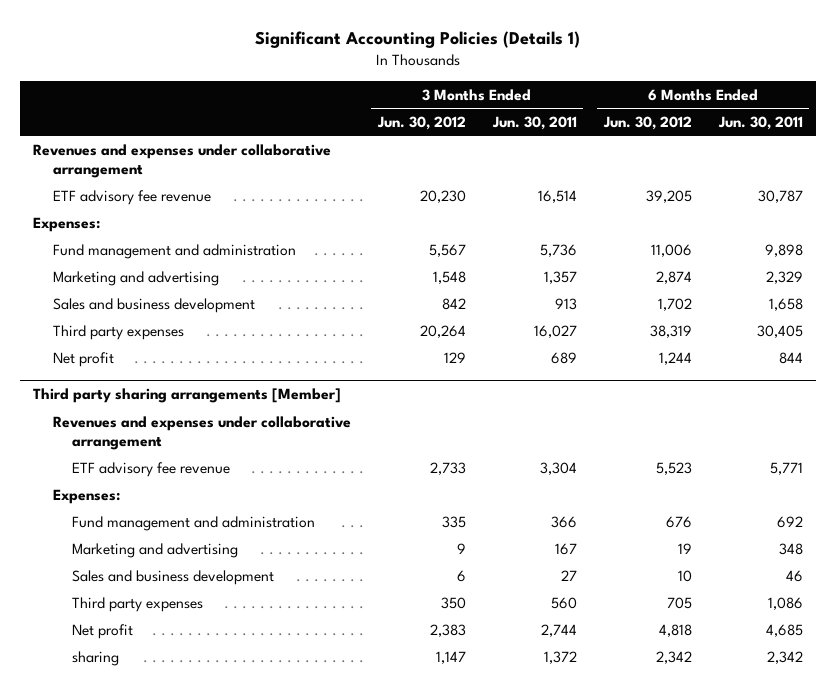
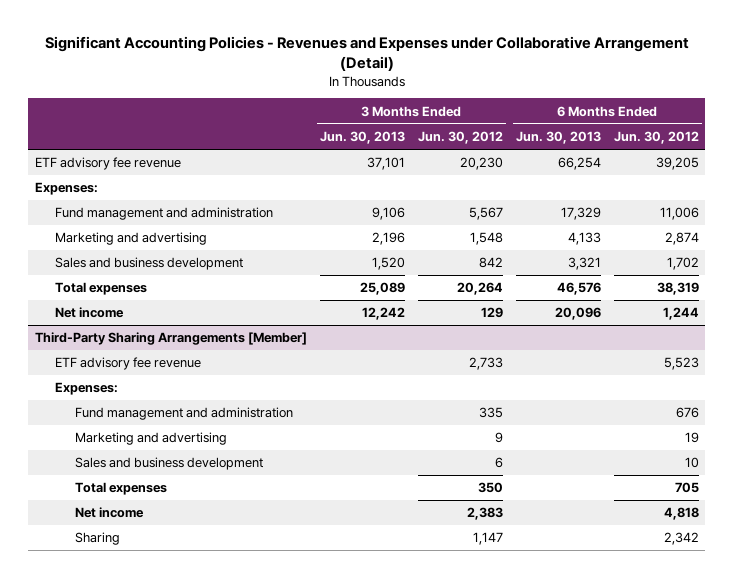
- Significant Accounting Policies (Details 1)
+ Significant Accounting Policies - Revenues and Expenses under Collaborative Arrangement (Detail)
- | 3 Months Ended Jun. 30, 2012 | 3 Months Ended Jun. 30, 2011 | 6 Months Ended Jun. 30, 2012 | 6 Months Ended Jun. 30, 2011
+ | 3 Months Ended Jun. 30, 2013 | 3 Months Ended Jun. 30, 2012 | 6 Months Ended Jun. 30, 2013 | 6 Months Ended Jun. 30, 2012
- Revenues and expenses under collaborative arrangement
- Third party expenses | 20,264 | 16,027 | 38,319 | 30,405
- Net profit | 129 | 689 | 1,244 | 844
- Third party sharing arrangements [Member]
- Revenues and expenses under collaborative arrangement
+ Total expenses | 25,089 | 20,264 | 46,576 | 38,319
+ Net income | 12,242 | 129 | 20,096 | 1,244
+ Third-Party Sharing Arrangements [Member]
- Third party expenses | 350 | 560 | 705 | 1,086
- Net profit | 2,383 | 2,744 | 4,818 | 4,685
- sharing | 1,147 | 1,372 | 2,342 | 2,342
+ Total expenses | | 350 | | 705
+ Net income | | 2,383 | | 4,818
+ Sharing | | 1,147 | | 2,342

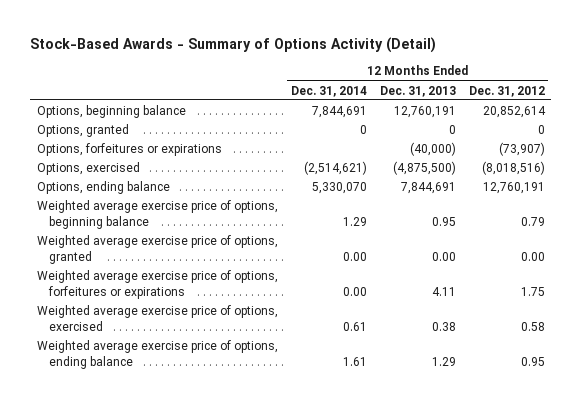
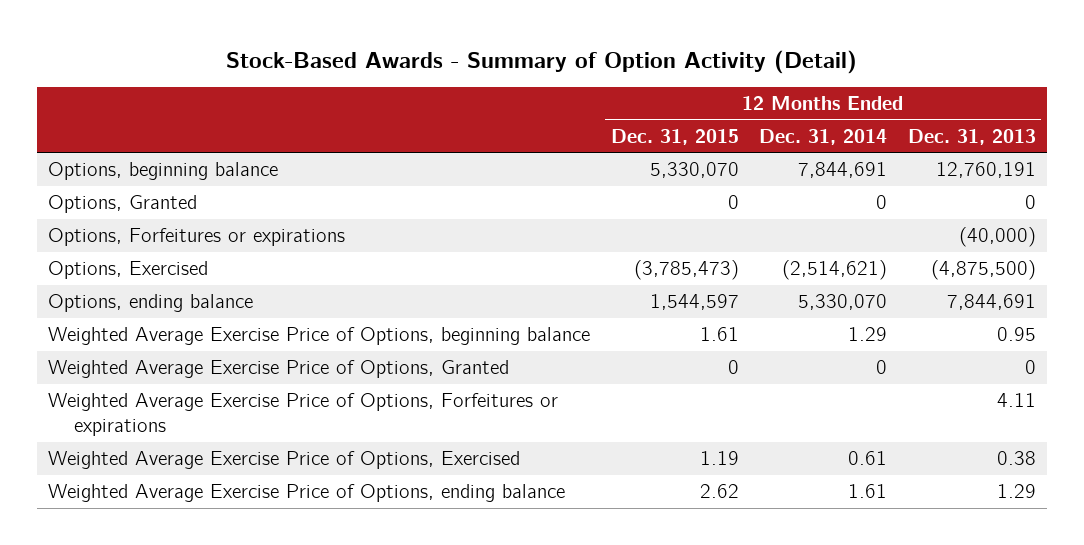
- Stock-Based Awards - Summary of Options Activity (Detail)
+ Stock-Based Awards - Summary of Option Activity (Detail)
- | 12 Months Ended Dec. 31, 2014 | 12 Months Ended Dec. 31, 2013 | 12 Months Ended Dec. 31, 2012
+ | 12 Months Ended Dec. 31, 2015 | 12 Months Ended Dec. 31, 2014 | 12 Months Ended Dec. 31, 2013
- Options, granted | 0 | 0 | 0
- Options, forfeitures or expirations | | (40,000) | (73,907)
- Options, exercised | (2,514,621) | (4,875,500) | (8,018,516)
+ Options, Granted | 0 | 0 | 0
+ Options, Forfeitures or expirations | | | (40,000)
+ Options, Exercised | (3,785,473) | (2,514,621) | (4,875,500)
- Weighted average exercise price of options, beginning balance | 1.29 | 0.95 | 0.79
- Weighted average exercise price of options, granted | 0.00 | 0.00 | 0.00
- Weighted average exercise price of options, forfeitures or expirations | 0.00 | 4.11 | 1.75
- Weighted average exercise price of options, exercised | 0.61 | 0.38 | 0.58
- Weighted average exercise price of options, ending balance | 1.61 | 1.29 | 0.95
+ Weighted Average Exercise Price of Options, beginning balance | 1.61 | 1.29 | 0.95
+ Weighted Average Exercise Price of Options, Granted | 0 | 0 | 0
+ Weighted Average Exercise Price of Options, Forfeitures or expirations | | | 4.11
+ Weighted Average Exercise Price of Options, Exercised | 1.19 | 0.61 | 0.38
+ Weighted Average Exercise Price of Options, ending balance | 2.62 | 1.61 | 1.29

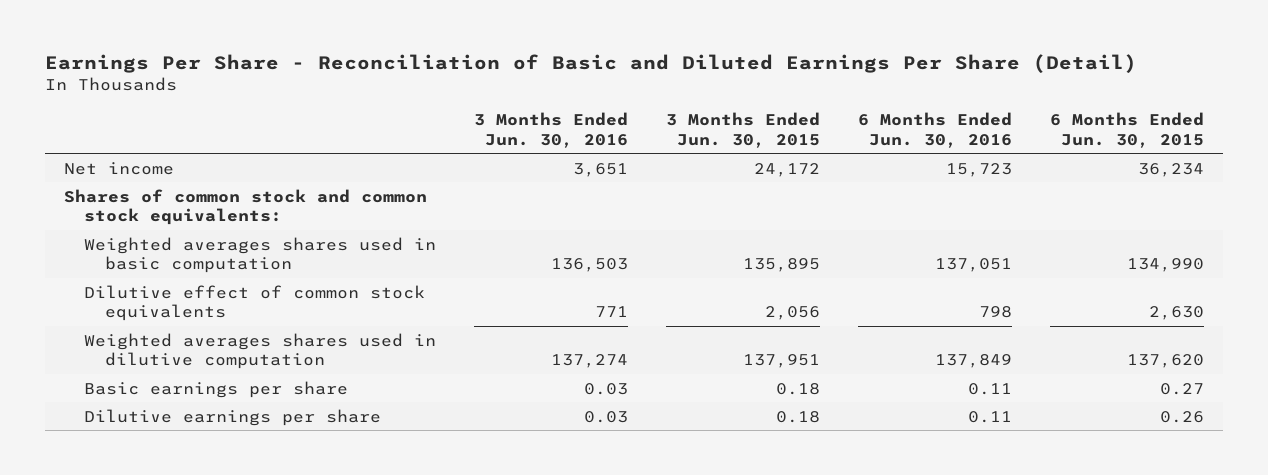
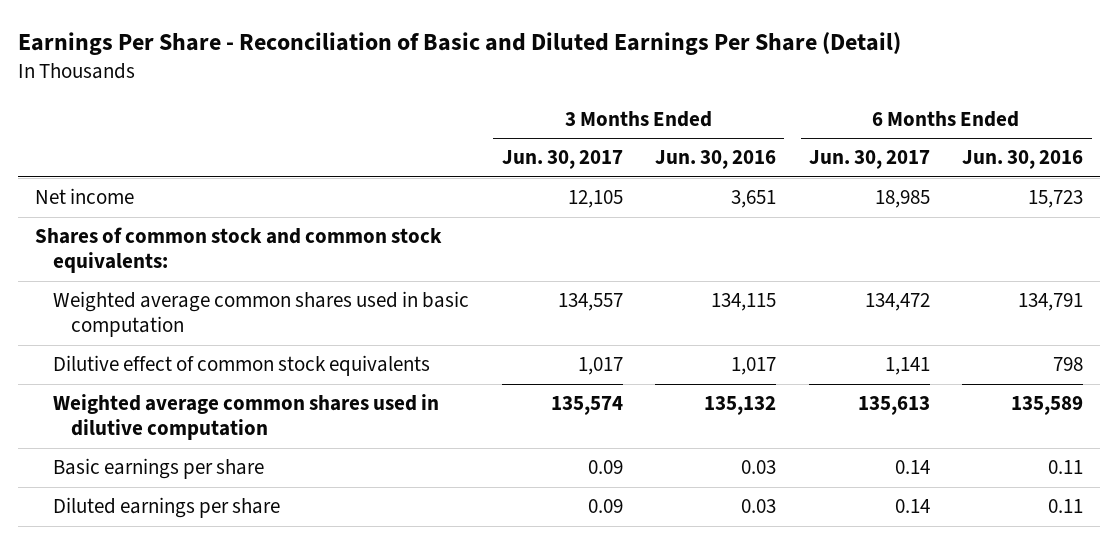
- | 3 Months Ended Jun. 30, 2016 | 3 Months Ended Jun. 30, 2015 | 6 Months Ended Jun. 30, 2016 | 6 Months Ended Jun. 30, 2015
+ | 3 Months Ended Jun. 30, 2017 | 3 Months Ended Jun. 30, 2016 | 6 Months Ended Jun. 30, 2017 | 6 Months Ended Jun. 30, 2016
- Weighted averages shares used in basic computation | 136,503 | 135,895 | 137,051 | 134,990
- Dilutive effect of common stock equivalents | 771 | 2,056 | 798 | 2,630
- Weighted averages shares used in dilutive computation | 137,274 | 137,951 | 137,849 | 137,620
+ Weighted average common shares used in basic computation | 134,557 | 134,115 | 134,472 | 134,791
+ Dilutive effect of common stock equivalents | 1,017 | 1,017 | 1,141 | 798
+ Weighted average common shares used in dilutive computation | 135,574 | 135,132 | 135,613 | 135,589
- Dilutive earnings per share | 0.03 | 0.18 | 0.11 | 0.26
+ Diluted earnings per share | 0.09 | 0.03 | 0.14 | 0.11

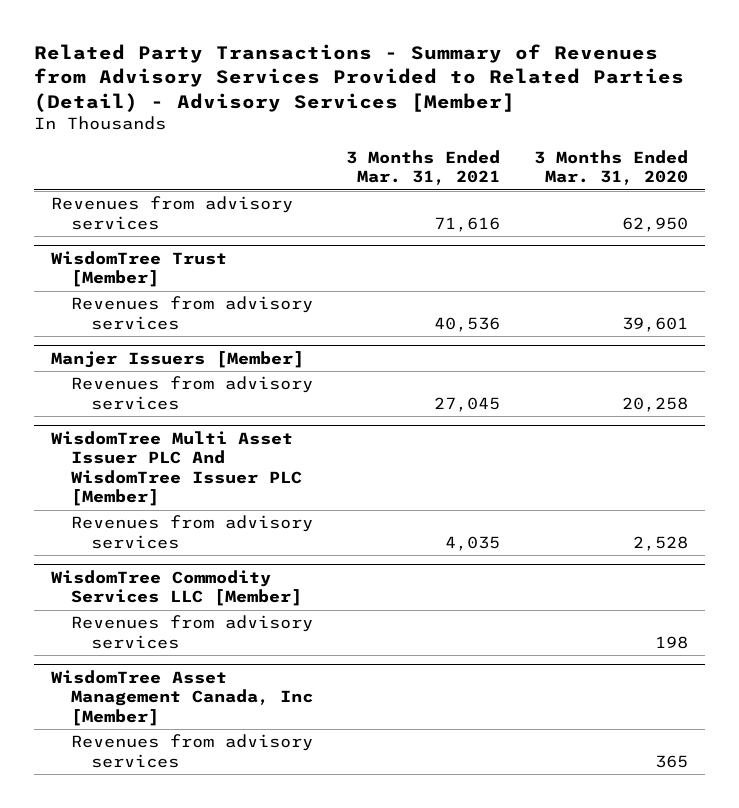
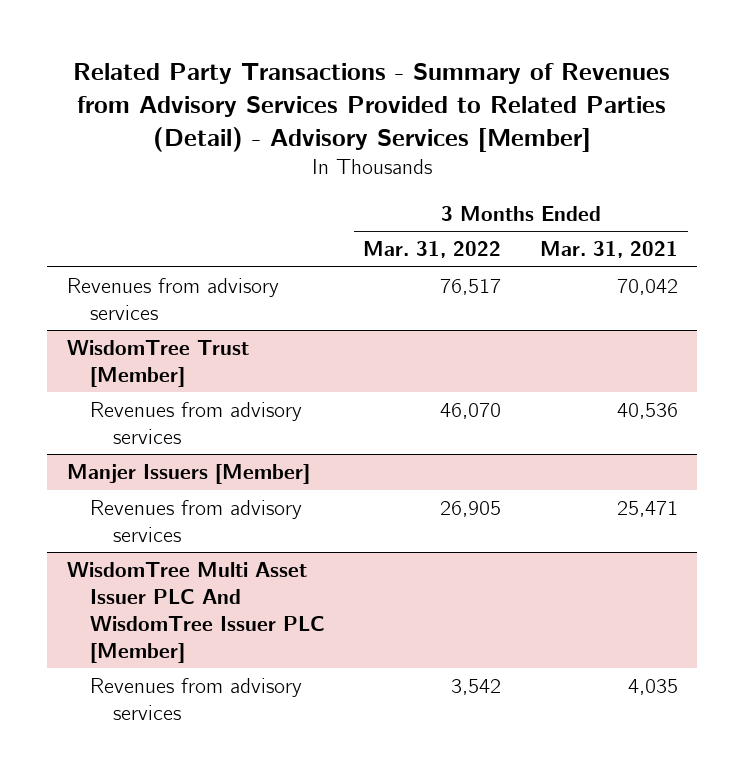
- | 3 Months Ended Mar. 31, 2021 | 3 Months Ended Mar. 31, 2020
+ | 3 Months Ended Mar. 31, 2022 | 3 Months Ended Mar. 31, 2021
- Revenues from advisory services | 71,616 | 62,950
+ Revenues from advisory services | 76,517 | 70,042
@ Manjer Issuers [Member]
- Revenues from advisory services | 27,045 | 20,258
+ Revenues from advisory services | 26,905 | 25,471
- WisdomTree Commodity Services LLC [Member]
- Revenues from advisory services | | 198
- WisdomTree Asset Management Canada, Inc [Member]
- Revenues from advisory services | | 365

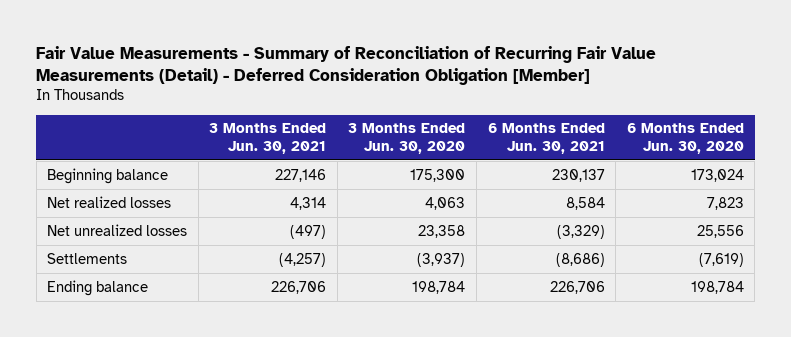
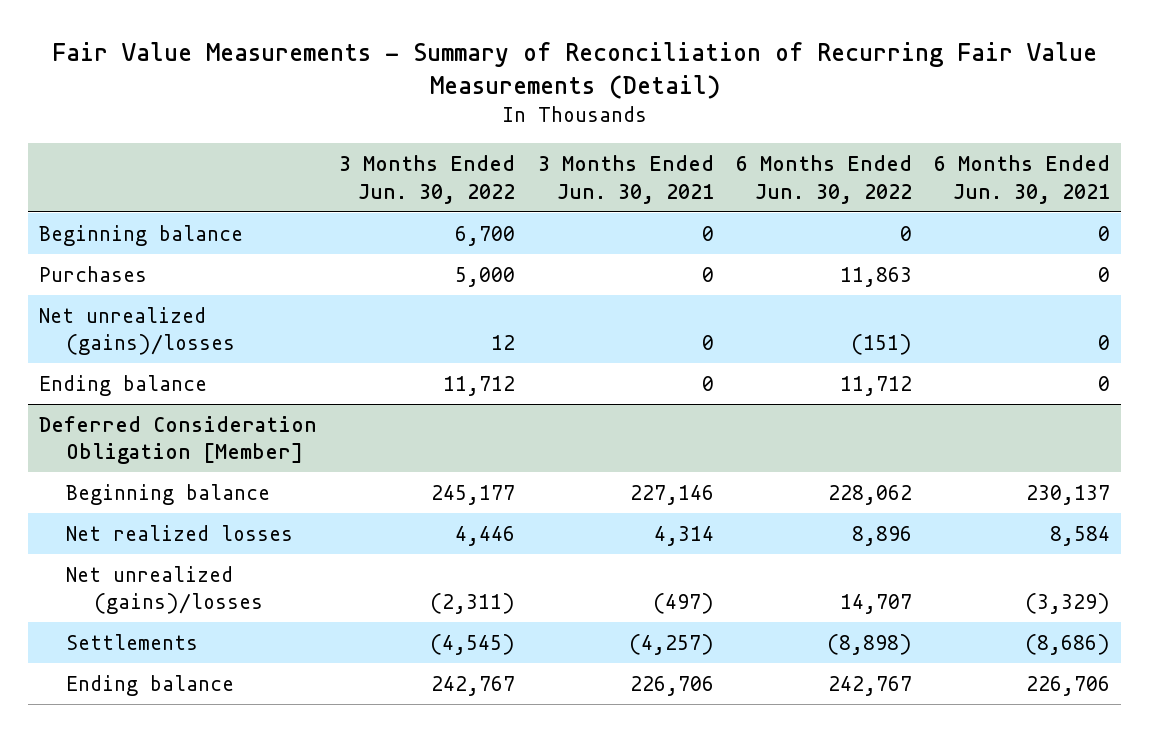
- Fair Value Measurements - Summary of Reconciliation of Recurring Fair Value Measurements (Detail) - Deferred Consideration Obligation [Member]
+ Fair Value Measurements - Summary of Reconciliation of Recurring Fair Value Measurements (Detail)
- | 3 Months Ended Jun. 30, 2021 | 3 Months Ended Jun. 30, 2020 | 6 Months Ended Jun. 30, 2021 | 6 Months Ended Jun. 30, 2020
+ | 3 Months Ended Jun. 30, 2022 | 3 Months Ended Jun. 30, 2021 | 6 Months Ended Jun. 30, 2022 | 6 Months Ended Jun. 30, 2021
+ Beginning balance | 6,700 | 0 | 0 | 0
+ Purchases | 5,000 | 0 | 11,863 | 0
+ Net unrealized (gains)/losses | 12 | 0 | (151) | 0
+ Ending balance | 11,712 | 0 | 11,712 | 0
+ Deferred Consideration Obligation [Member]
- Net unrealized losses | (497) | 23,358 | (3,329) | 25,556
+ Net unrealized (gains)/losses | (2,311) | (497) | 14,707 | (3,329)

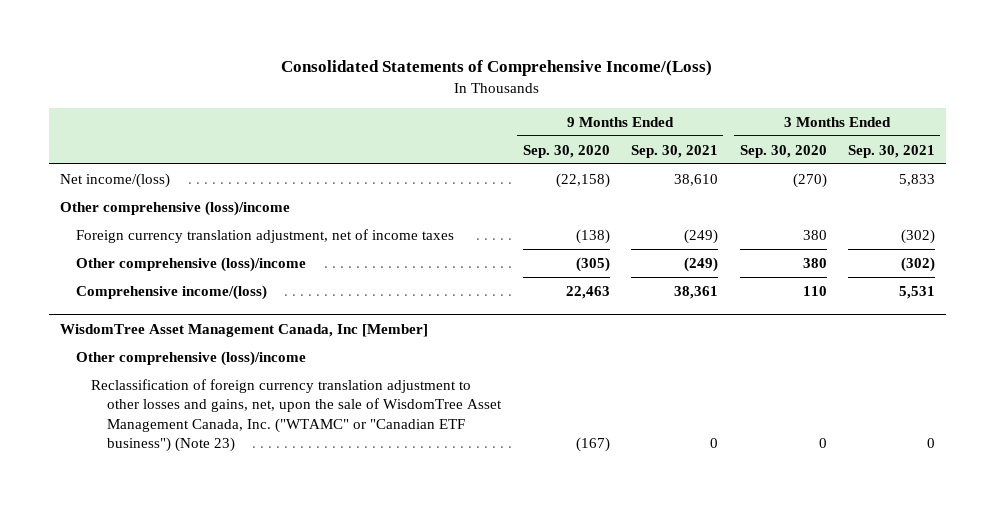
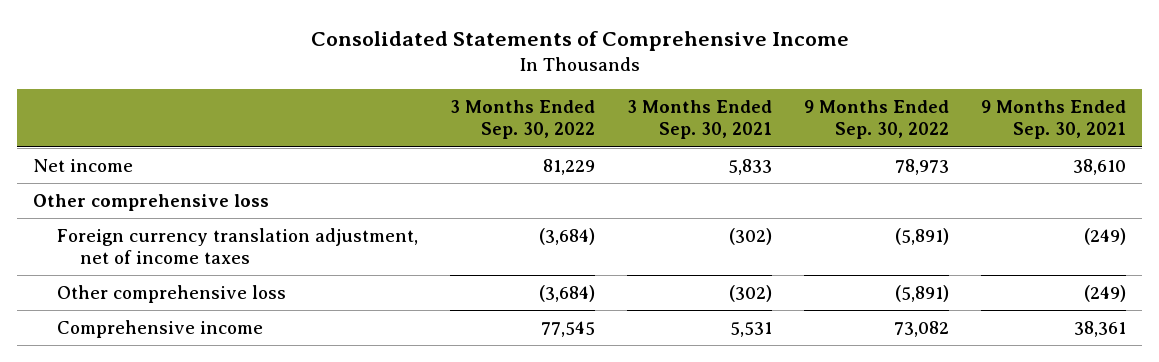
- Consolidated Statements of Comprehensive Income/(Loss)
+ Consolidated Statements of Comprehensive Income
- | 9 Months Ended Sep. 30, 2020 | 9 Months Ended Sep. 30, 2021 | 3 Months Ended Sep. 30, 2020 | 3 Months Ended Sep. 30, 2021
+ | 3 Months Ended Sep. 30, 2022 | 3 Months Ended Sep. 30, 2021 | 9 Months Ended Sep. 30, 2022 | 9 Months Ended Sep. 30, 2021
- Net income/(loss) | (22,158) | 38,610 | (270) | 5,833
- Other comprehensive (loss)/income
+ Net income | 81,229 | 5,833 | 78,973 | 38,610
+ Other comprehensive loss
- Other comprehensive (loss)/income | (305) | (249) | 380 | (302)
- Comprehensive income/(loss) | 22,463 | 38,361 | 110 | 5,531
- WisdomTree Asset Management Canada, Inc [Member]
- Other comprehensive (loss)/income
- Reclassification of foreign currency translation adjustment to other losses and gains, net, upon the sale of WisdomTree Asset Management Canada, Inc. ("WTAMC" or "Canadian ETF business") (Note 23) | (167) | 0 | 0 | 0
+ Other comprehensive loss | (3,684) | (302) | (5,891) | (249)
+ Comprehensive income | 77,545 | 5,531 | 73,082 | 38,361

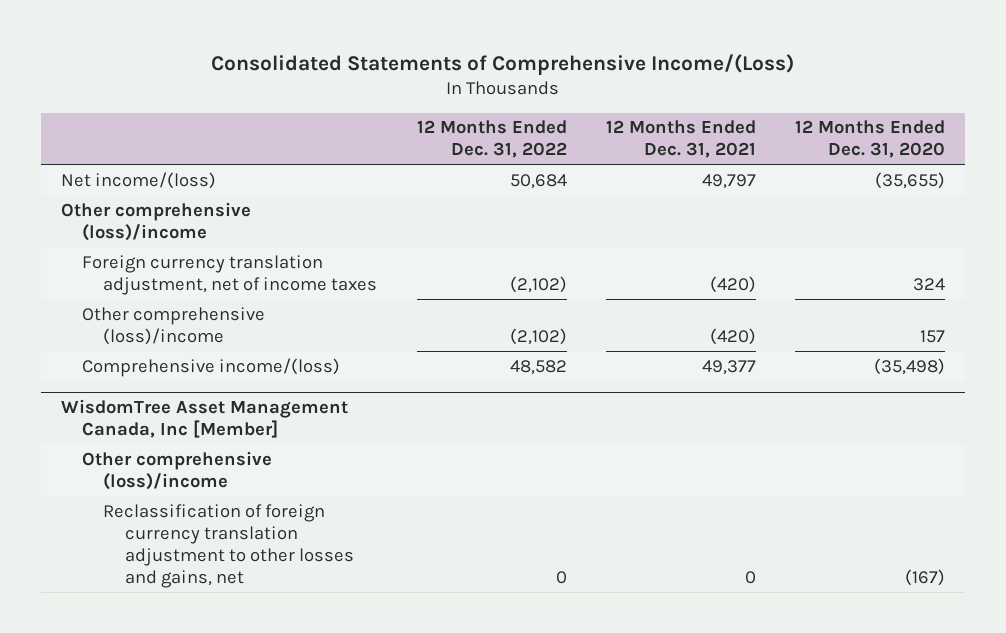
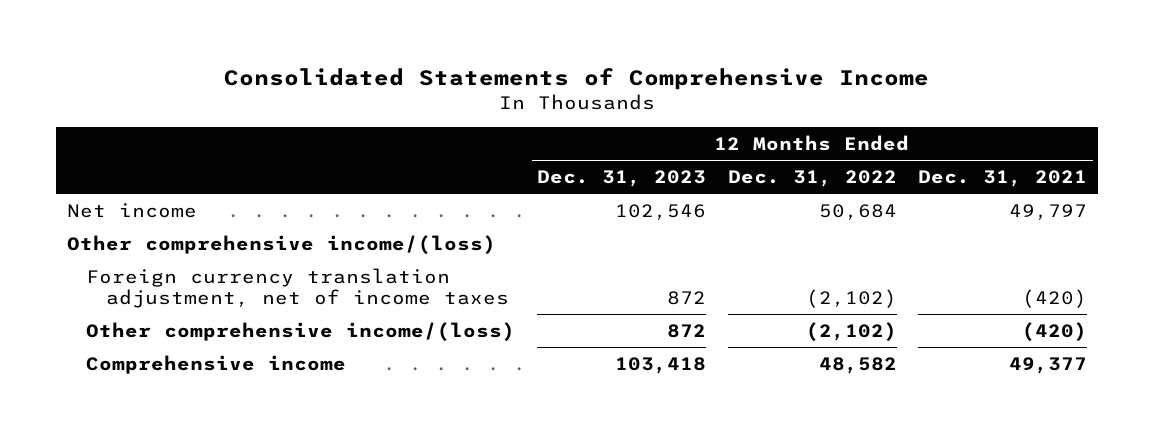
- Consolidated Statements of Comprehensive Income/(Loss)
+ Consolidated Statements of Comprehensive Income
- | 12 Months Ended Dec. 31, 2022 | 12 Months Ended Dec. 31, 2021 | 12 Months Ended Dec. 31, 2020
+ | 12 Months Ended Dec. 31, 2023 | 12 Months Ended Dec. 31, 2022 | 12 Months Ended Dec. 31, 2021
- Net income/(loss) | 50,684 | 49,797 | (35,655)
- Other comprehensive (loss)/income
+ Net income | 102,546 | 50,684 | 49,797
+ Other comprehensive income/(loss)
- Other comprehensive (loss)/income | (2,102) | (420) | 157
- Comprehensive income/(loss) | 48,582 | 49,377 | (35,498)
- WisdomTree Asset Management Canada, Inc [Member]
- Other comprehensive (loss)/income
- Reclassification of foreign currency translation adjustment to other losses and gains, net | 0 | 0 | (167)
+ Other comprehensive income/(loss) | 872 | (2,102) | (420)
+ Comprehensive income | 103,418 | 48,582 | 49,377

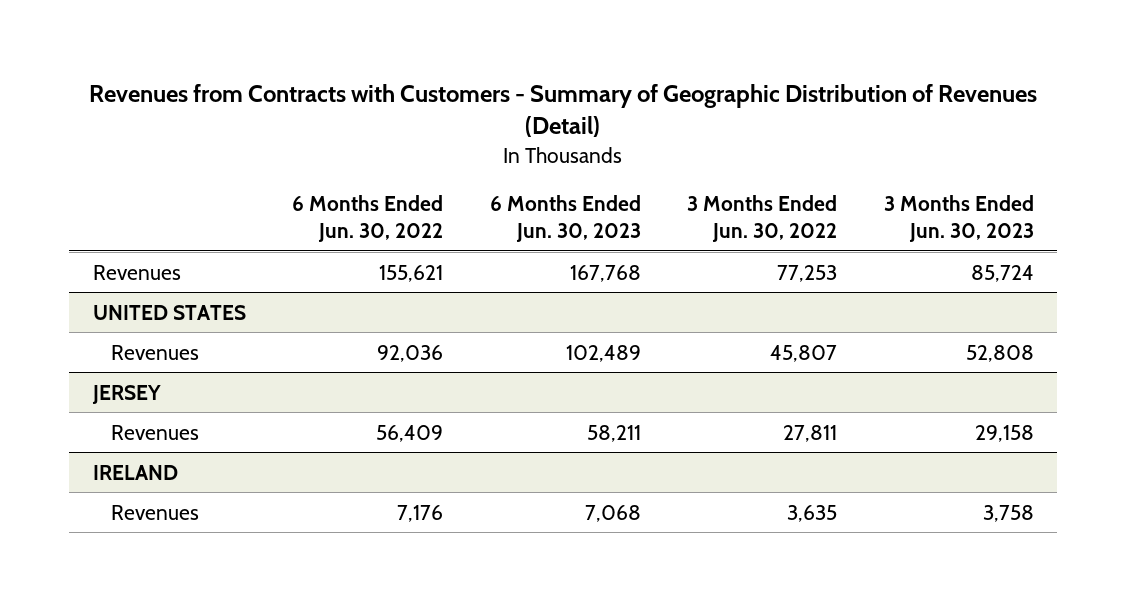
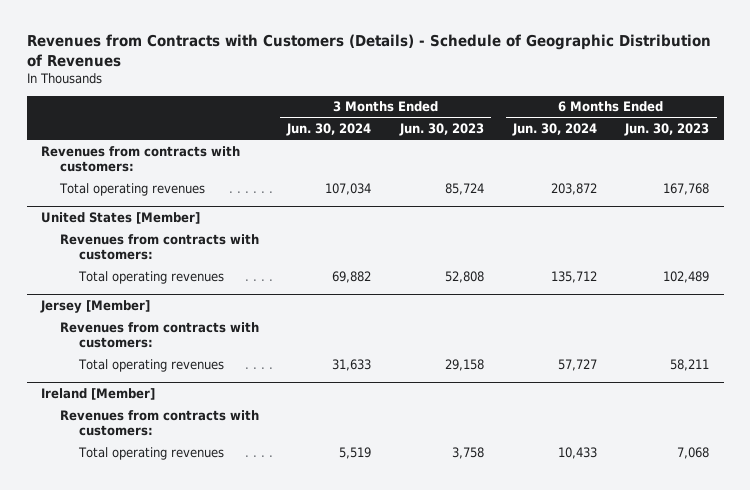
- Revenues from Contracts with Customers - Summary of Geographic Distribution of Revenues (Detail)
+ Revenues from Contracts with Customers (Details) - Schedule of Geographic Distribution of Revenues
- | 6 Months Ended Jun. 30, 2022 | 6 Months Ended Jun. 30, 2023 | 3 Months Ended Jun. 30, 2022 | 3 Months Ended Jun. 30, 2023
+ | 3 Months Ended Jun. 30, 2024 | 3 Months Ended Jun. 30, 2023 | 6 Months Ended Jun. 30, 2024 | 6 Months Ended Jun. 30, 2023
- Revenues | 155,621 | 167,768 | 77,253 | 85,724
- UNITED STATES
- Revenues | 92,036 | 102,489 | 45,807 | 52,808
- JERSEY
- Revenues | 56,409 | 58,211 | 27,811 | 29,158
- IRELAND
- Revenues | 7,176 | 7,068 | 3,635 | 3,758
+ Revenues from contracts with customers:
+ Total operating revenues | 107,034 | 85,724 | 203,872 | 167,768
+ United States [Member]
+ Revenues from contracts with customers:
+ Total operating revenues | 69,882 | 52,808 | 135,712 | 102,489
+ Jersey [Member]
+ Revenues from contracts with customers:
+ Total operating revenues | 31,633 | 29,158 | 57,727 | 58,211
+ Ireland [Member]
+ Revenues from contracts with customers:
+ Total operating revenues | 5,519 | 3,758 | 10,433 | 7,068

